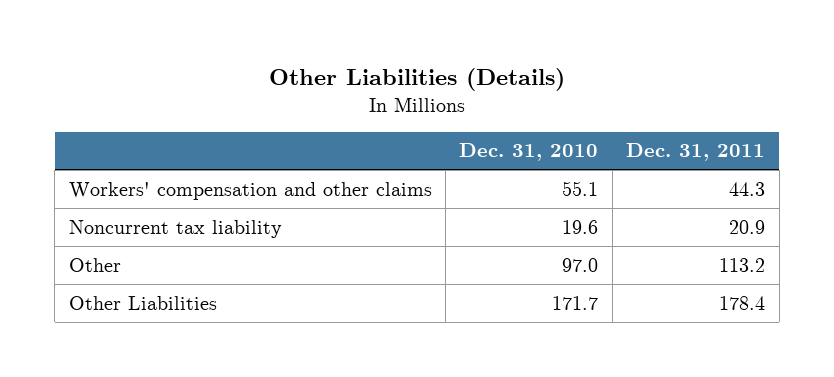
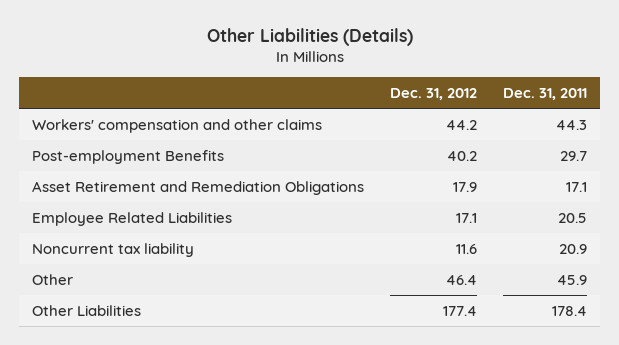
- | Dec. 31, 2010 | Dec. 31, 2011
+ | Dec. 31, 2012 | Dec. 31, 2011
+ Post-employment Benefits | 40.2 | 29.7
+ Asset Retirement and Remediation Obligations | 17.9 | 17.1
+ Employee Related Liabilities | 17.1 | 20.5
- Other | 97.0 | 113.2
+ Other | 46.4 | 45.9

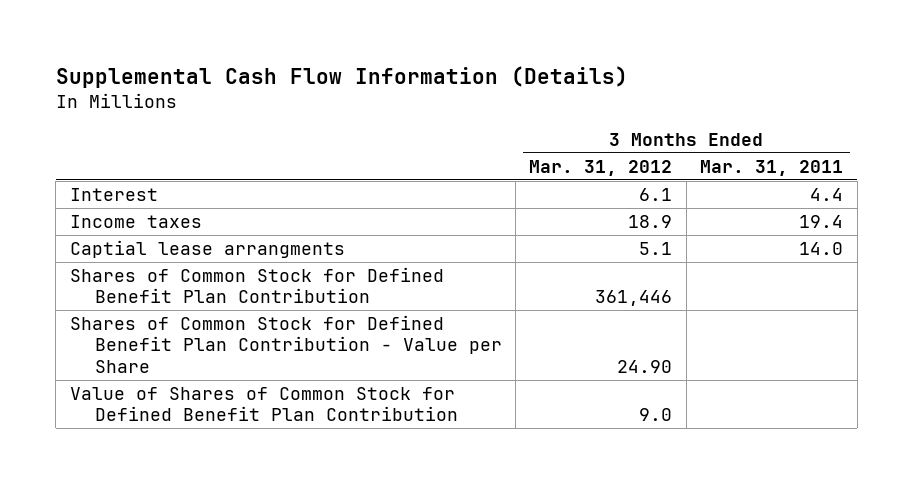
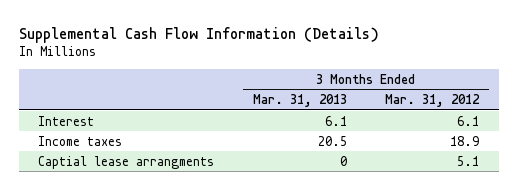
- | 3 Months Ended Mar. 31, 2012 | 3 Months Ended Mar. 31, 2011
+ | 3 Months Ended Mar. 31, 2013 | 3 Months Ended Mar. 31, 2012
- Shares of Common Stock for Defined Benefit Plan Contribution | 361,446 |
- Shares of Common Stock for Defined Benefit Plan Contribution - Value per Share | 24.90 |
- Value of Shares of Common Stock for Defined Benefit Plan Contribution | 9.0 |

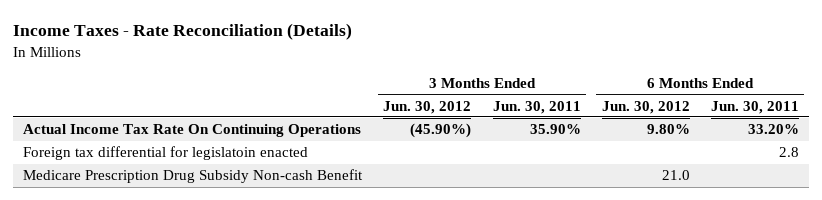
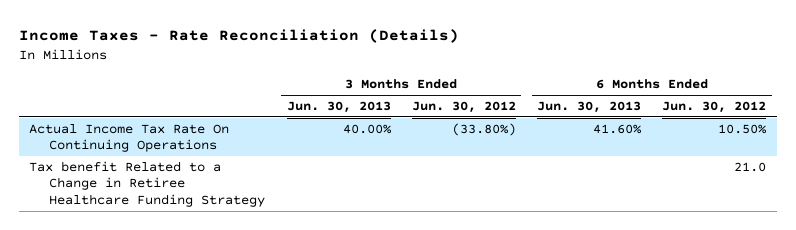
- | 3 Months Ended Jun. 30, 2012 | 3 Months Ended Jun. 30, 2011 | 6 Months Ended Jun. 30, 2012 | 6 Months Ended Jun. 30, 2011
+ | 3 Months Ended Jun. 30, 2013 | 3 Months Ended Jun. 30, 2012 | 6 Months Ended Jun. 30, 2013 | 6 Months Ended Jun. 30, 2012
- Actual Income Tax Rate On Continuing Operations | (45.90%) | 35.90% | 9.80% | 33.20%
- Foreign tax differential for legislatoin enacted | | | | 2.8
- Medicare Prescription Drug Subsidy Non-cash Benefit | | | 21.0 |
+ Actual Income Tax Rate On Continuing Operations | 40.00% | (33.80%) | 41.60% | 10.50%
+ Tax benefit Related to a Change in Retiree Healthcare Funding Strategy | | | | 21.0

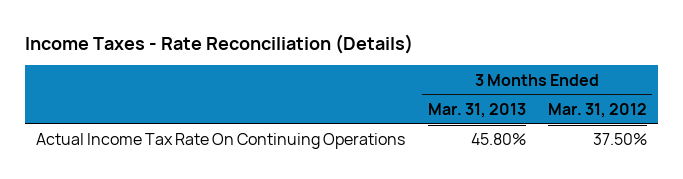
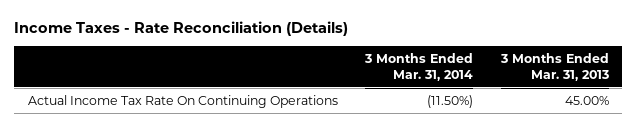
- | 3 Months Ended Mar. 31, 2013 | 3 Months Ended Mar. 31, 2012
+ | 3 Months Ended Mar. 31, 2014 | 3 Months Ended Mar. 31, 2013
- Actual Income Tax Rate On Continuing Operations | 45.80% | 37.50%
+ Actual Income Tax Rate On Continuing Operations | (11.50%) | 45.00%

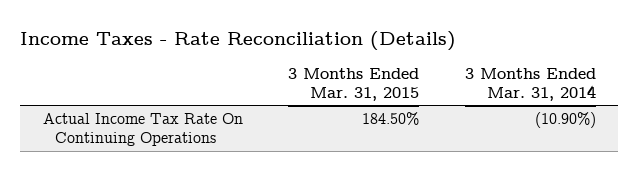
- | 3 Months Ended Mar. 31, 2014 | 3 Months Ended Mar. 31, 2013
+ | 3 Months Ended Mar. 31, 2015 | 3 Months Ended Mar. 31, 2014
- Actual Income Tax Rate On Continuing Operations | (11.50%) | 45.00%
+ Actual Income Tax Rate On Continuing Operations | 184.50% | (10.90%)

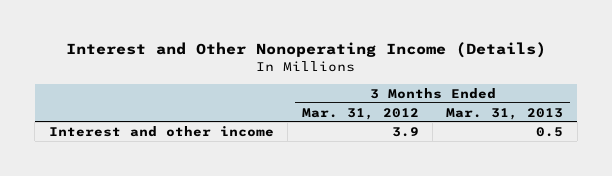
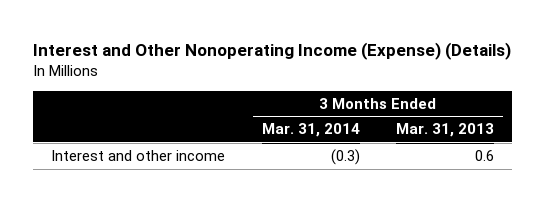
- Interest and Other Nonoperating Income (Details)
+ Interest and Other Nonoperating Income (Expense) (Details)
- | 3 Months Ended Mar. 31, 2012 | 3 Months Ended Mar. 31, 2013
+ | 3 Months Ended Mar. 31, 2014 | 3 Months Ended Mar. 31, 2013
- Interest and other income | 3.9 | 0.5
+ Interest and other income | (0.3) | 0.6

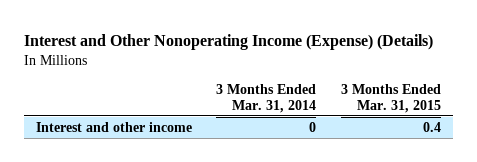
- | 3 Months Ended Mar. 31, 2014 | 3 Months Ended Mar. 31, 2013
+ | 3 Months Ended Mar. 31, 2014 | 3 Months Ended Mar. 31, 2015
- Interest and other income | (0.3) | 0.6
+ Interest and other income | 0 | 0.4

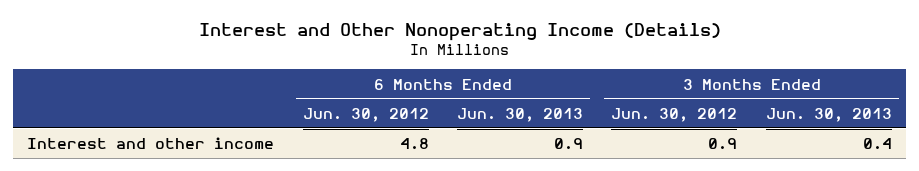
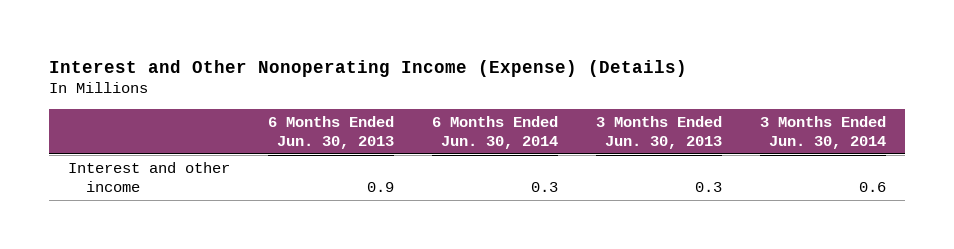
- Interest and Other Nonoperating Income (Details)
+ Interest and Other Nonoperating Income (Expense) (Details)
- | 6 Months Ended Jun. 30, 2012 | 6 Months Ended Jun. 30, 2013 | 3 Months Ended Jun. 30, 2012 | 3 Months Ended Jun. 30, 2013
+ | 6 Months Ended Jun. 30, 2013 | 6 Months Ended Jun. 30, 2014 | 3 Months Ended Jun. 30, 2013 | 3 Months Ended Jun. 30, 2014
- Interest and other income | 4.8 | 0.9 | 0.9 | 0.4
+ Interest and other income | 0.9 | 0.3 | 0.3 | 0.6

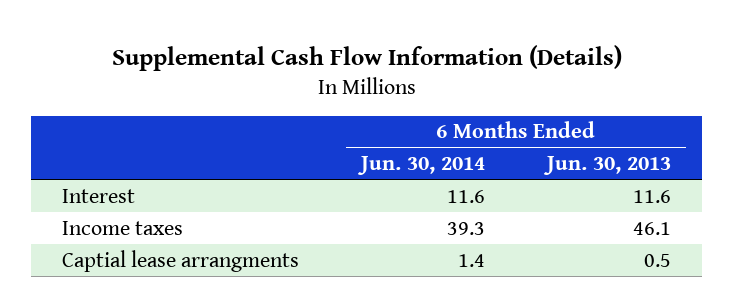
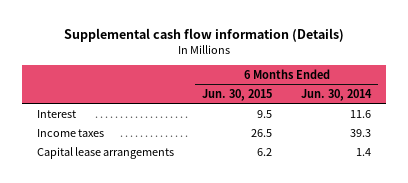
- Supplemental Cash Flow Information (Details)
+ Supplemental cash flow information (Details)
- | 6 Months Ended Jun. 30, 2014 | 6 Months Ended Jun. 30, 2013
+ | 6 Months Ended Jun. 30, 2015 | 6 Months Ended Jun. 30, 2014
- Captial lease arrangments | 1.4 | 0.5
+ Capital lease arrangements | 6.2 | 1.4

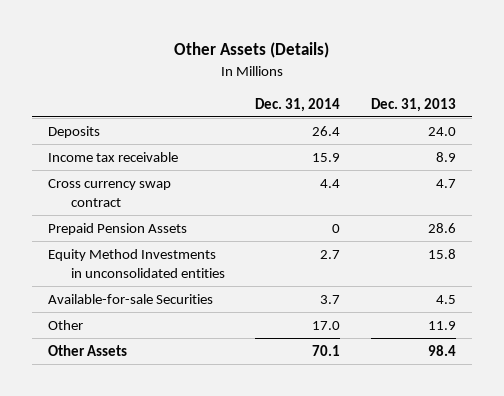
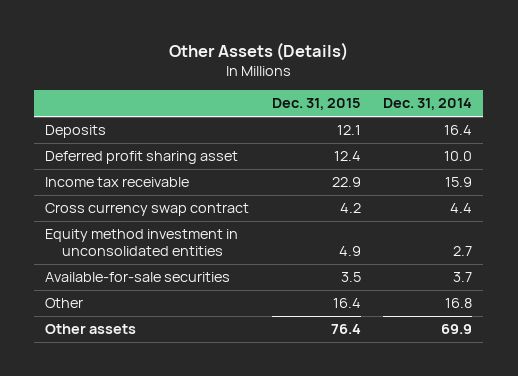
- | Dec. 31, 2014 | Dec. 31, 2013
+ | Dec. 31, 2015 | Dec. 31, 2014
- Deposits | 26.4 | 24.0
+ Deposits | 12.1 | 16.4
+ Deferred profit sharing asset | 12.4 | 10.0
- Prepaid Pension Assets | 0 | 28.6
- Equity Method Investments in unconsolidated entities | 2.7 | 15.8
- Available-for-sale Securities | 3.7 | 4.5
- Other | 17.0 | 11.9
- Other Assets | 70.1 | 98.4
+ Equity method investment in unconsolidated entities | 4.9 | 2.7
+ Available-for-sale securities | 3.5 | 3.7
+ Other | 16.4 | 16.8
+ Other assets | 76.4 | 69.9

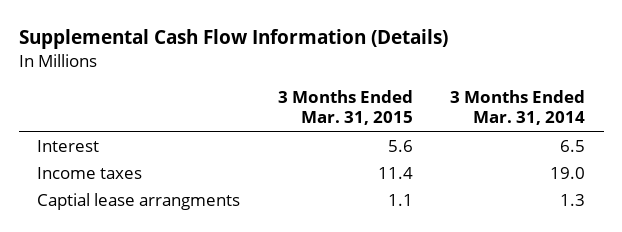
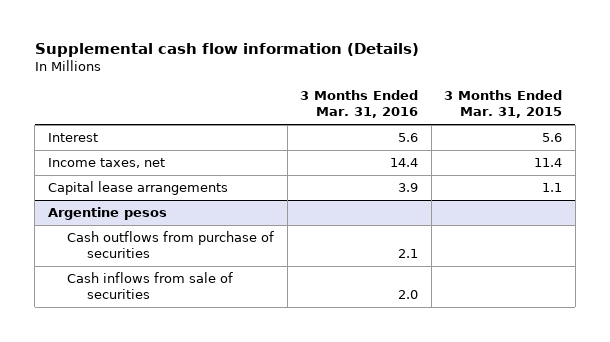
- Supplemental Cash Flow Information (Details)
+ Supplemental cash flow information (Details)
- | 3 Months Ended Mar. 31, 2015 | 3 Months Ended Mar. 31, 2014
+ | 3 Months Ended Mar. 31, 2016 | 3 Months Ended Mar. 31, 2015
- Income taxes | 11.4 | 19.0
- Captial lease arrangments | 1.1 | 1.3
+ Income taxes, net | 14.4 | 11.4
+ Capital lease arrangements | 3.9 | 1.1
+ Argentine pesos
+ Cash outflows from purchase of securities | 2.1 |
+ Cash inflows from sale of securities | 2.0 |

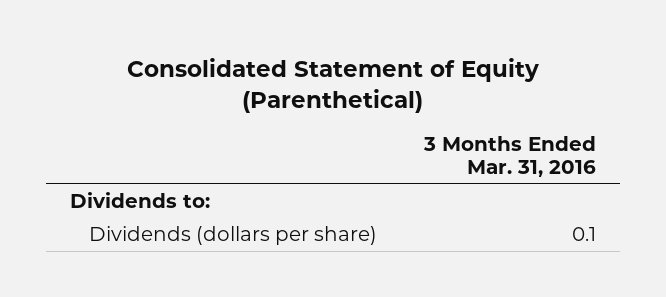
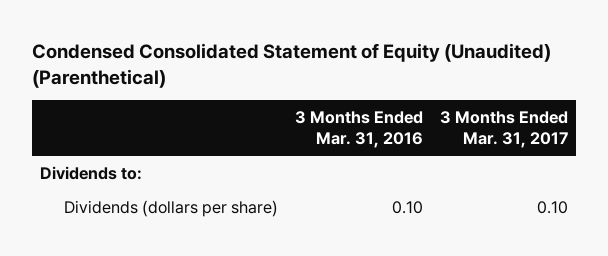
- Consolidated Statement of Equity (Parenthetical)
+ Condensed Consolidated Statement of Equity (Unaudited) (Parenthetical)
- | 3 Months Ended Mar. 31, 2016
+ | 3 Months Ended Mar. 31, 2016 | 3 Months Ended Mar. 31, 2017
- Dividends (dollars per share) | 0.1
+ Dividends (dollars per share) | 0.10 | 0.10

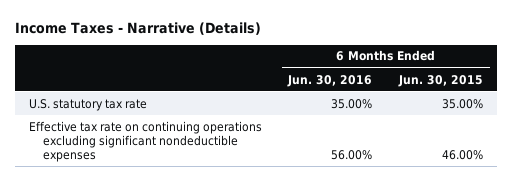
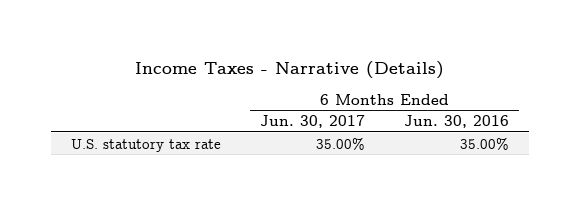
- | 6 Months Ended Jun. 30, 2016 | 6 Months Ended Jun. 30, 2015
+ | 6 Months Ended Jun. 30, 2017 | 6 Months Ended Jun. 30, 2016
- Effective tax rate on continuing operations excluding significant nondeductible expenses | 56.00% | 46.00%

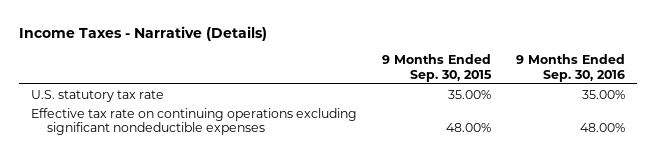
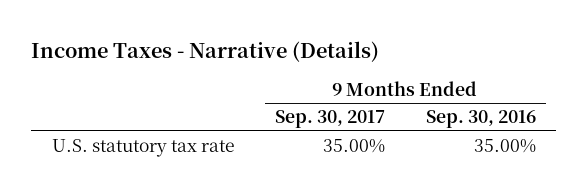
- | 9 Months Ended Sep. 30, 2015 | 9 Months Ended Sep. 30, 2016
+ | 9 Months Ended Sep. 30, 2017 | 9 Months Ended Sep. 30, 2016
- Effective tax rate on continuing operations excluding significant nondeductible expenses | 48.00% | 48.00%

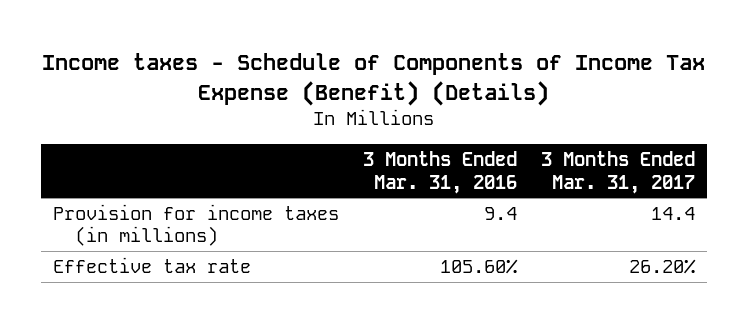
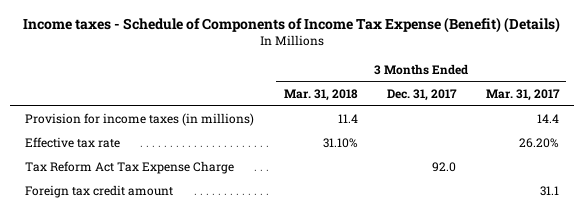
- | 3 Months Ended Mar. 31, 2016 | 3 Months Ended Mar. 31, 2017
+ | 3 Months Ended Mar. 31, 2018 | 3 Months Ended Dec. 31, 2017 | 3 Months Ended Mar. 31, 2017
+ Tax Reform Act Tax Expense Charge | | 92.0 |
+ Foreign tax credit amount | | | 31.1

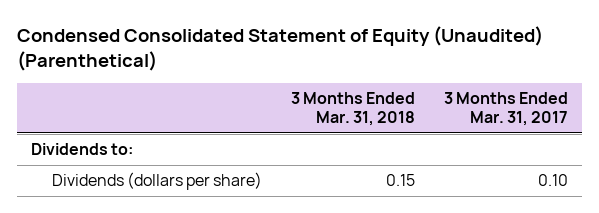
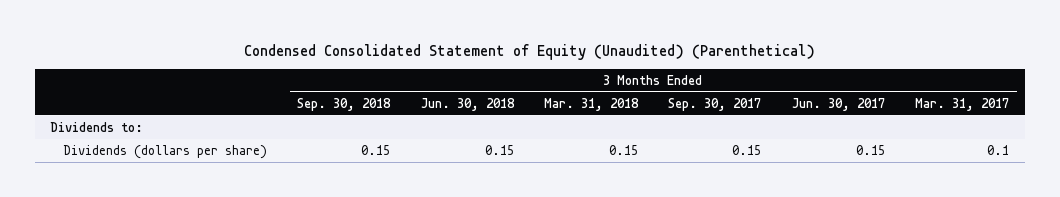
- | 3 Months Ended Mar. 31, 2018 | 3 Months Ended Mar. 31, 2017
+ | 3 Months Ended Sep. 30, 2018 | 3 Months Ended Jun. 30, 2018 | 3 Months Ended Mar. 31, 2018 | 3 Months Ended Sep. 30, 2017 | 3 Months Ended Jun. 30, 2017 | 3 Months Ended Mar. 31, 2017
- Dividends (dollars per share) | 0.15 | 0.10
+ Dividends (dollars per share) | 0.15 | 0.15 | 0.15 | 0.15 | 0.15 | 0.1

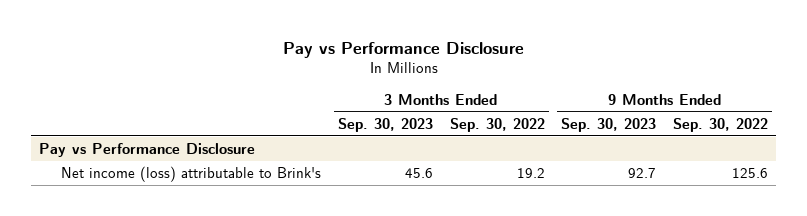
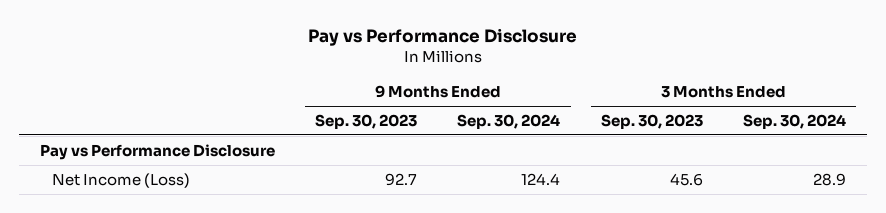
- | 3 Months Ended Sep. 30, 2023 | 3 Months Ended Sep. 30, 2022 | 9 Months Ended Sep. 30, 2023 | 9 Months Ended Sep. 30, 2022
+ | 9 Months Ended Sep. 30, 2023 | 9 Months Ended Sep. 30, 2024 | 3 Months Ended Sep. 30, 2023 | 3 Months Ended Sep. 30, 2024
- Net income (loss) attributable to Brink's | 45.6 | 19.2 | 92.7 | 125.6
+ Net Income (Loss) | 92.7 | 124.4 | 45.6 | 28.9

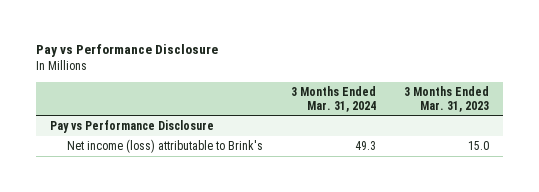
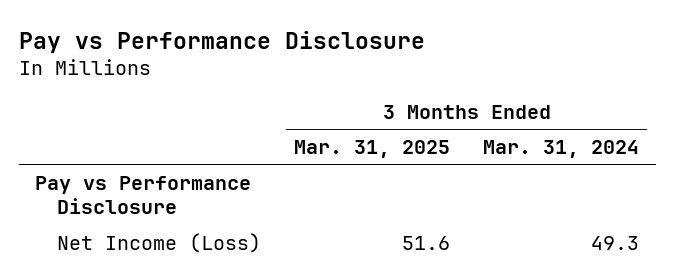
- | 3 Months Ended Mar. 31, 2024 | 3 Months Ended Mar. 31, 2023
+ | 3 Months Ended Mar. 31, 2025 | 3 Months Ended Mar. 31, 2024
- Net income (loss) attributable to Brink's | 49.3 | 15.0
+ Net Income (Loss) | 51.6 | 49.3

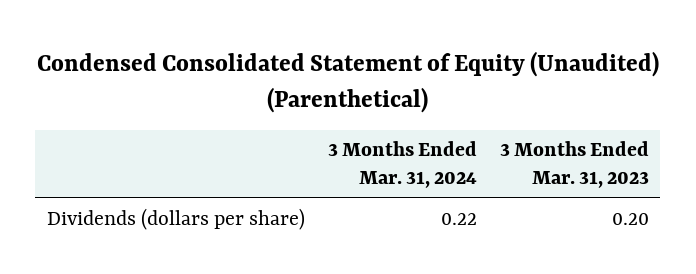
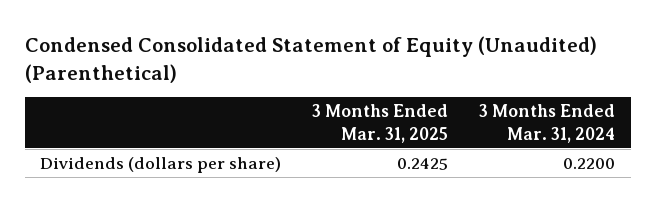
- | 3 Months Ended Mar. 31, 2024 | 3 Months Ended Mar. 31, 2023
+ | 3 Months Ended Mar. 31, 2025 | 3 Months Ended Mar. 31, 2024
- Dividends (dollars per share) | 0.22 | 0.20
+ Dividends (dollars per share) | 0.2425 | 0.2200

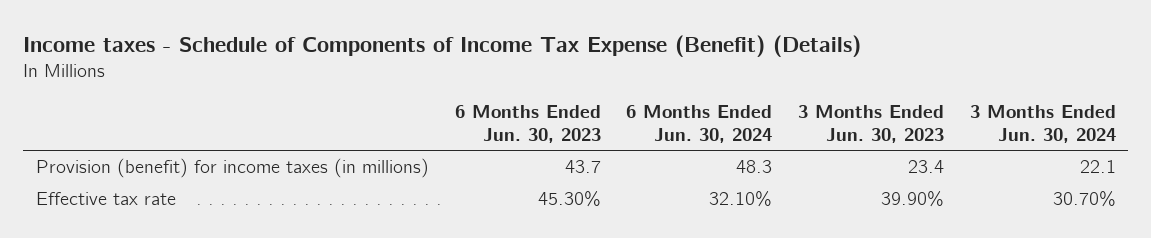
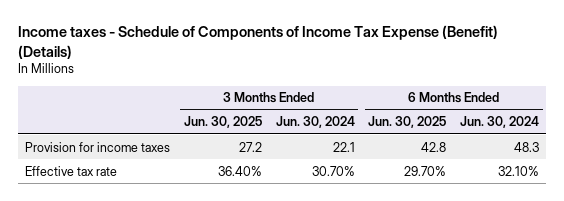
- | 6 Months Ended Jun. 30, 2023 | 6 Months Ended Jun. 30, 2024 | 3 Months Ended Jun. 30, 2023 | 3 Months Ended Jun. 30, 2024
+ | 3 Months Ended Jun. 30, 2025 | 3 Months Ended Jun. 30, 2024 | 6 Months Ended Jun. 30, 2025 | 6 Months Ended Jun. 30, 2024
- Provision (benefit) for income taxes (in millions) | 43.7 | 48.3 | 23.4 | 22.1
+ Provision for income taxes | 27.2 | 22.1 | 42.8 | 48.3

